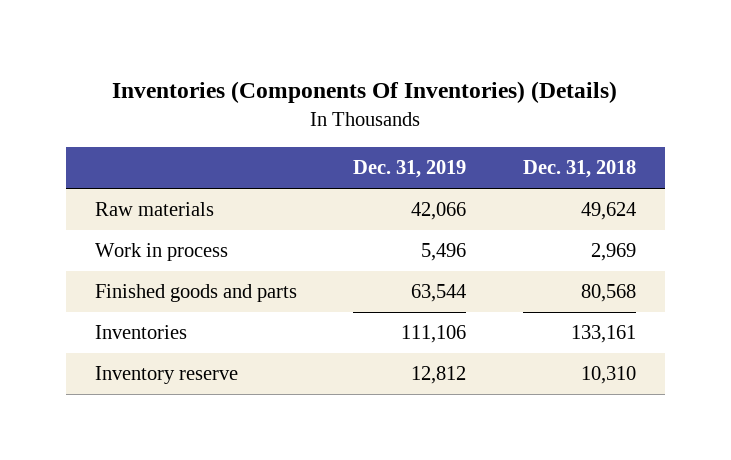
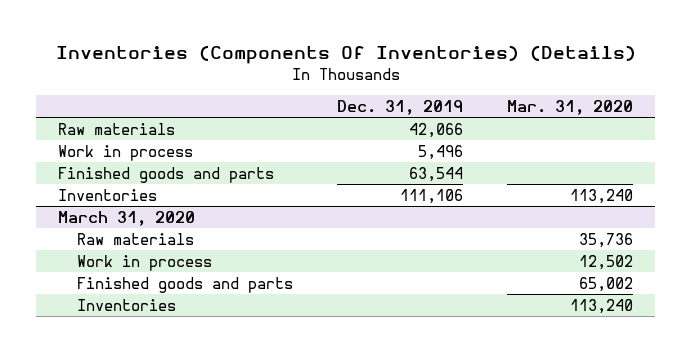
- | Dec. 31, 2019 | Dec. 31, 2018
+ | Dec. 31, 2019 | Mar. 31, 2020
- Inventory reserve | 12,812 | 10,310
+ March 31, 2020
+ Raw materials | | 35,736
+ Work in process | | 12,502
+ Finished goods and parts | | 65,002
+ Inventories | | 113,240

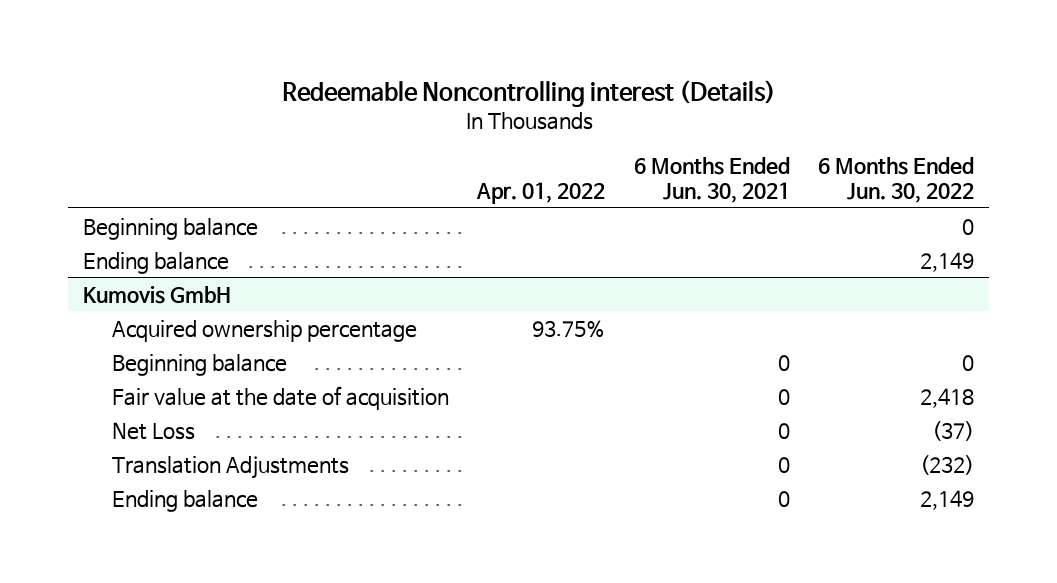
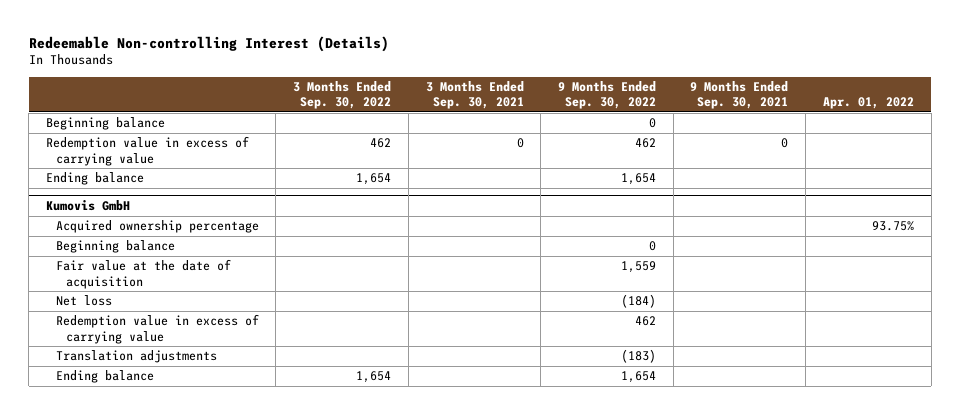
- Redeemable Noncontrolling interest (Details)
+ Redeemable Non-controlling Interest (Details)
- | Apr. 01, 2022 | 6 Months Ended Jun. 30, 2021 | 6 Months Ended Jun. 30, 2022
+ | 3 Months Ended Sep. 30, 2022 | 3 Months Ended Sep. 30, 2021 | 9 Months Ended Sep. 30, 2022 | 9 Months Ended Sep. 30, 2021 | Apr. 01, 2022
+ Redemption value in excess of carrying value | 462 | 0 | 462 | 0 |
@ Kumovis GmbH
- Net Loss | | 0 | (37)
- Translation Adjustments | | 0 | (232)
+ Net loss | | | (184) | |
+ Redemption value in excess of carrying value | | | 462 | |
+ Translation adjustments | | | (183) | |

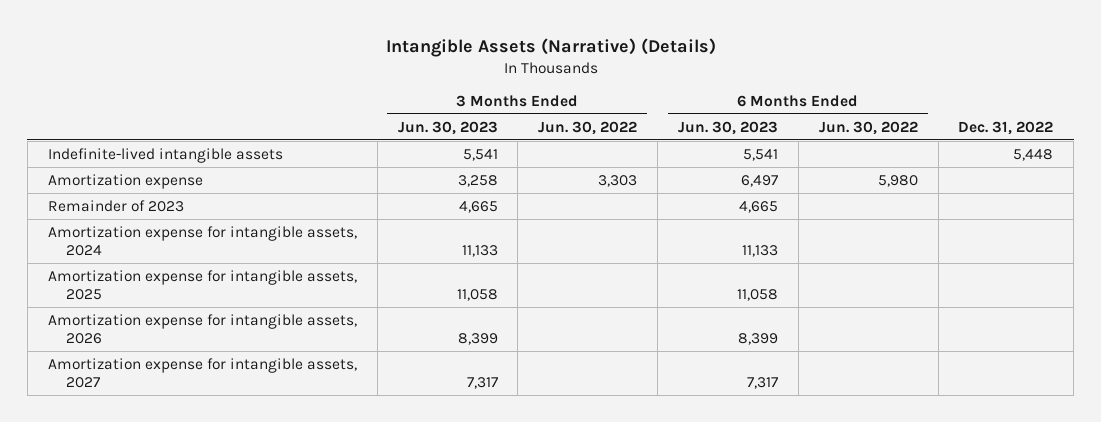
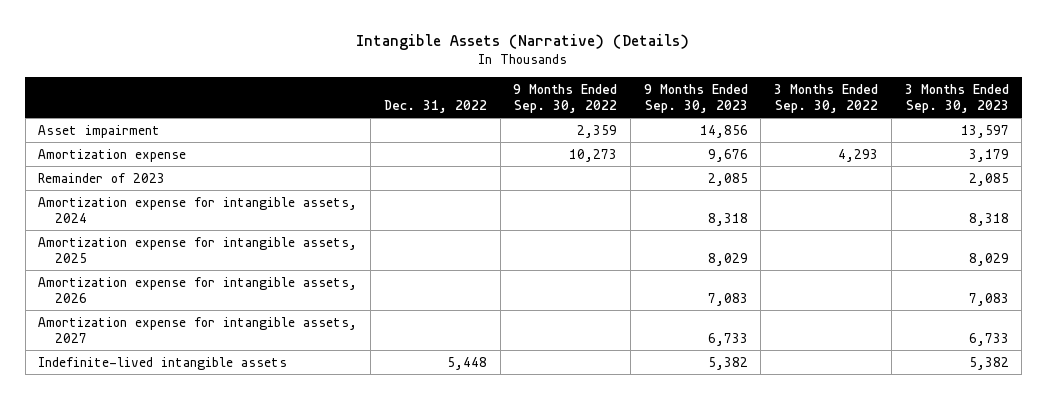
- | 3 Months Ended Jun. 30, 2023 | 3 Months Ended Jun. 30, 2022 | 6 Months Ended Jun. 30, 2023 | 6 Months Ended Jun. 30, 2022 | Dec. 31, 2022
+ | Dec. 31, 2022 | 9 Months Ended Sep. 30, 2022 | 9 Months Ended Sep. 30, 2023 | 3 Months Ended Sep. 30, 2022 | 3 Months Ended Sep. 30, 2023
+ Asset impairment | | 2,359 | 14,856 | | 13,597
moved down: Indefinite-lived intangible assets | 5,448 | | 5,382 | | 5,382

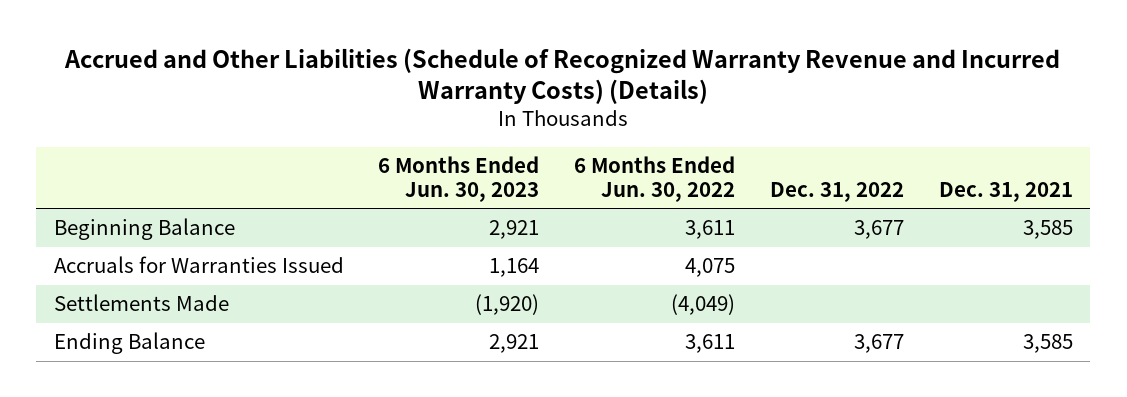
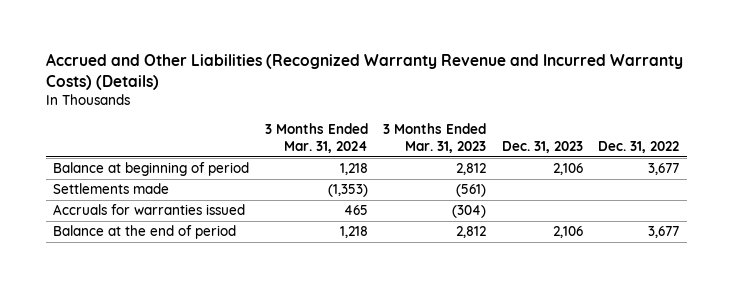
- Accrued and Other Liabilities (Schedule of Recognized Warranty Revenue and Incurred Warranty Costs) (Details)
+ Accrued and Other Liabilities (Recognized Warranty Revenue and Incurred Warranty Costs) (Details)
- | 6 Months Ended Jun. 30, 2023 | 6 Months Ended Jun. 30, 2022 | Dec. 31, 2022 | Dec. 31, 2021
+ | 3 Months Ended Mar. 31, 2024 | 3 Months Ended Mar. 31, 2023 | Dec. 31, 2023 | Dec. 31, 2022
- Beginning Balance | 2,921 | 3,611 | 3,677 | 3,585
- Accruals for Warranties Issued | 1,164 | 4,075 | |
- Settlements Made | (1,920) | (4,049) | |
- Ending Balance | 2,921 | 3,611 | 3,677 | 3,585
+ Balance at beginning of period | 1,218 | 2,812 | 2,106 | 3,677
+ Settlements made | (1,353) | (561) | |
+ Accruals for warranties issued | 465 | (304) | |
+ Balance at the end of period | 1,218 | 2,812 | 2,106 | 3,677

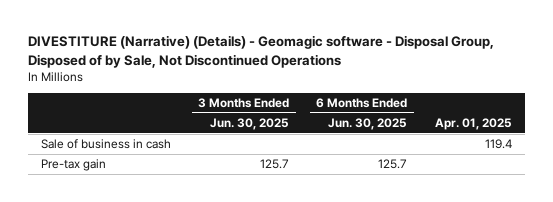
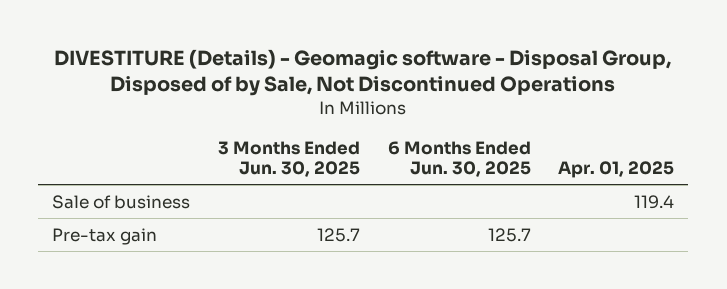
- DIVESTITURE (Narrative) (Details) - Geomagic software - Disposal Group, Disposed of by Sale, Not Discontinued Operations
+ DIVESTITURE (Details) - Geomagic software - Disposal Group, Disposed of by Sale, Not Discontinued Operations
- Sale of business in cash | | | 119.4
+ Sale of business | | | 119.4

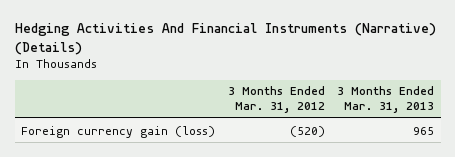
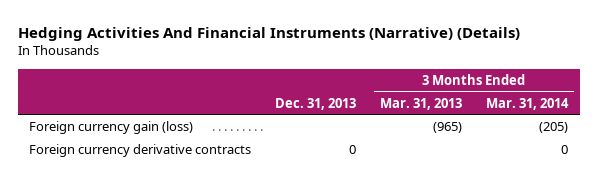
- | 3 Months Ended Mar. 31, 2012 | 3 Months Ended Mar. 31, 2013
+ | Dec. 31, 2013 | 3 Months Ended Mar. 31, 2013 | 3 Months Ended Mar. 31, 2014
- Foreign currency gain (loss) | (520) | 965
+ Foreign currency gain (loss) | | (965) | (205)
+ Foreign currency derivative contracts | 0 | | 0

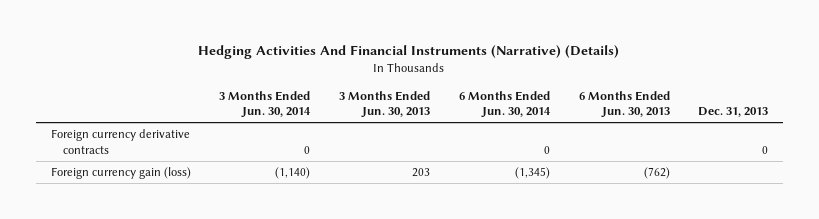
- | Dec. 31, 2013 | 3 Months Ended Mar. 31, 2013 | 3 Months Ended Mar. 31, 2014
+ | 3 Months Ended Jun. 30, 2014 | 3 Months Ended Jun. 30, 2013 | 6 Months Ended Jun. 30, 2014 | 6 Months Ended Jun. 30, 2013 | Dec. 31, 2013
moved down: Foreign currency gain (loss) | (1,140) | 203 | (1,345) | (762) |

